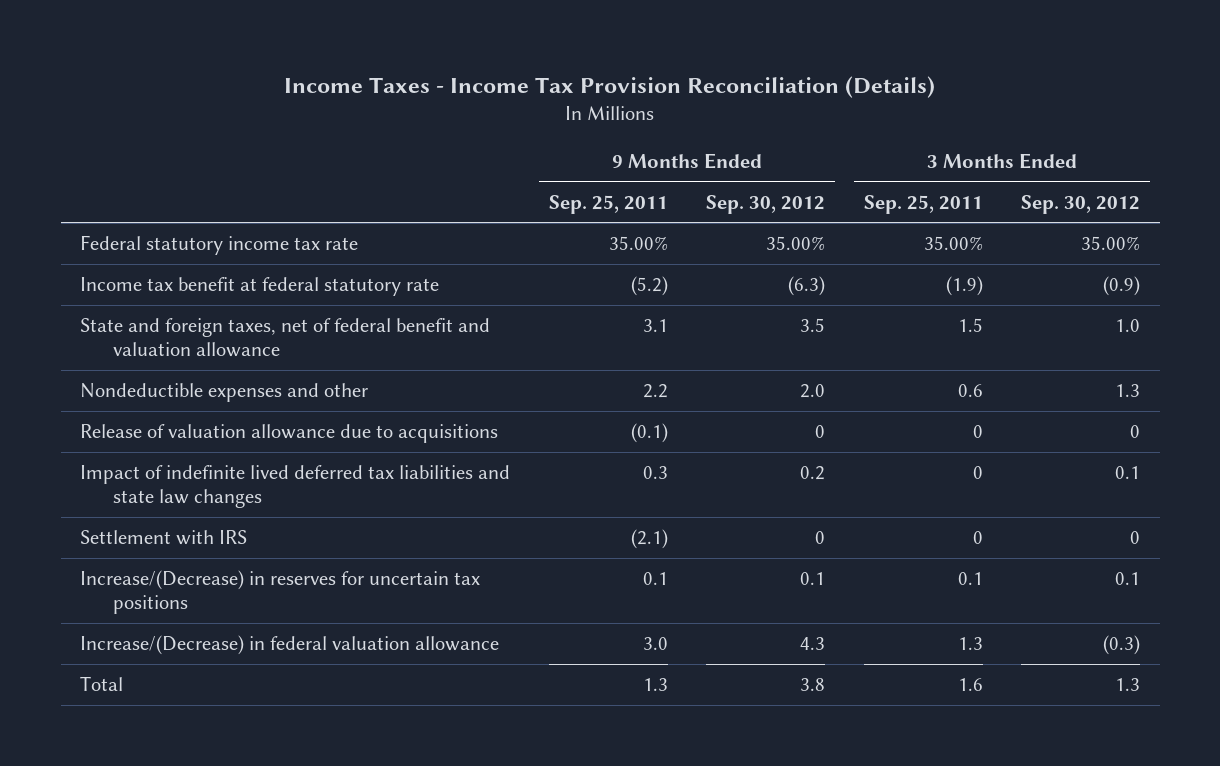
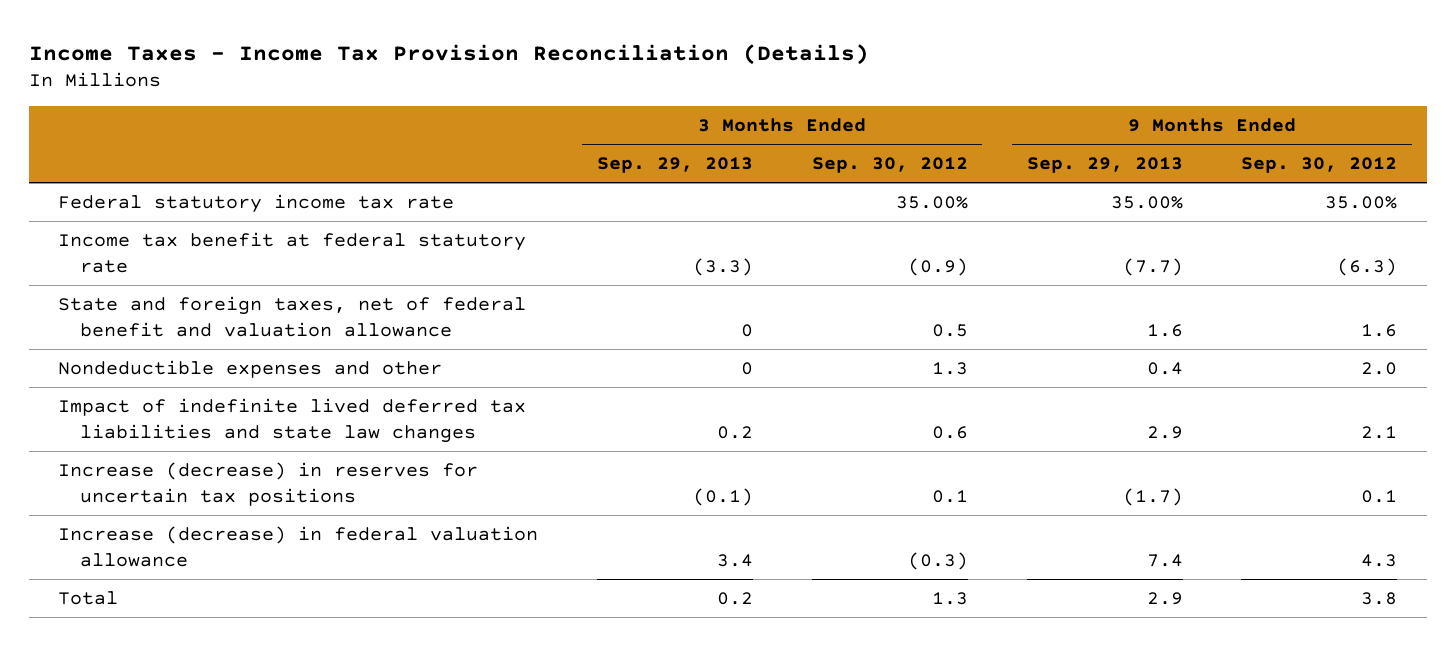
- | 9 Months Ended Sep. 25, 2011 | 9 Months Ended Sep. 30, 2012 | 3 Months Ended Sep. 25, 2011 | 3 Months Ended Sep. 30, 2012
+ | 3 Months Ended Sep. 29, 2013 | 3 Months Ended Sep. 30, 2012 | 9 Months Ended Sep. 29, 2013 | 9 Months Ended Sep. 30, 2012
- State and foreign taxes, net of federal benefit and valuation allowance | 3.1 | 3.5 | 1.5 | 1.0
+ State and foreign taxes, net of federal benefit and valuation allowance | 0 | 0.5 | 1.6 | 1.6
- Release of valuation allowance due to acquisitions | (0.1) | 0 | 0 | 0
- Impact of indefinite lived deferred tax liabilities and state law changes | 0.3 | 0.2 | 0 | 0.1
- Settlement with IRS | (2.1) | 0 | 0 | 0
- Increase/(Decrease) in reserves for uncertain tax positions | 0.1 | 0.1 | 0.1 | 0.1
- Increase/(Decrease) in federal valuation allowance | 3.0 | 4.3 | 1.3 | (0.3)
+ Impact of indefinite lived deferred tax liabilities and state law changes | 0.2 | 0.6 | 2.9 | 2.1
+ Increase (decrease) in reserves for uncertain tax positions | (0.1) | 0.1 | (1.7) | 0.1
+ Increase (decrease) in federal valuation allowance | 3.4 | (0.3) | 7.4 | 4.3

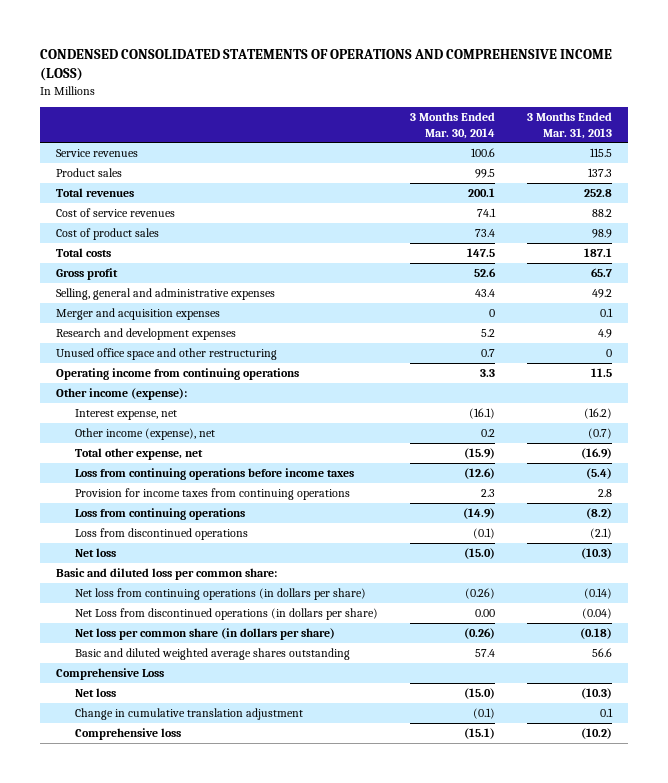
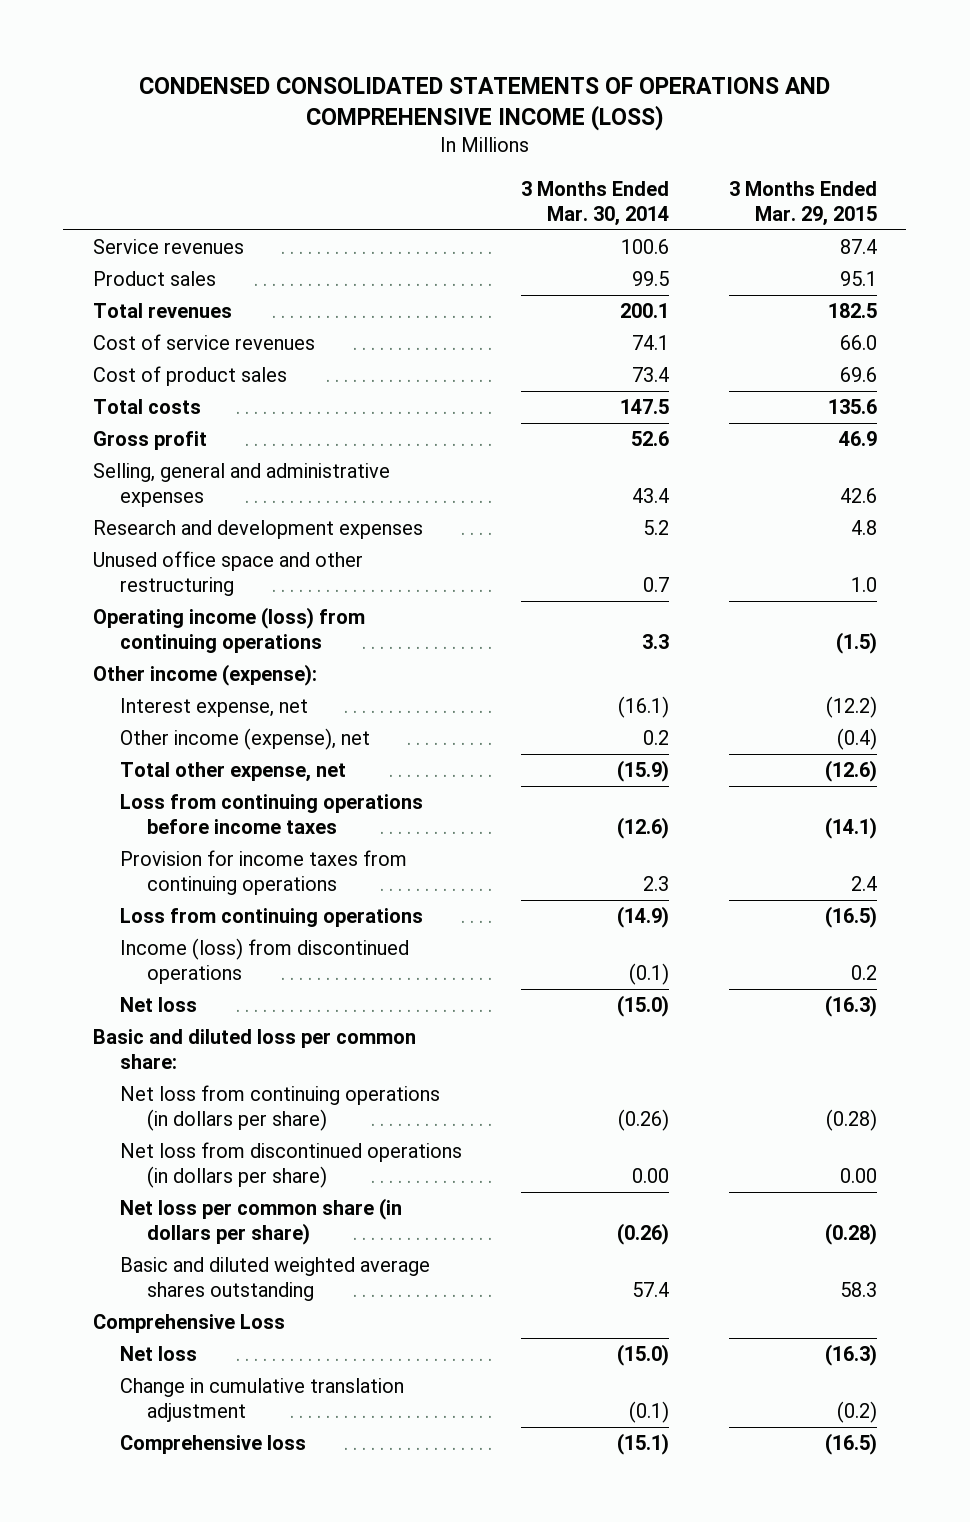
- | 3 Months Ended Mar. 30, 2014 | 3 Months Ended Mar. 31, 2013
+ | 3 Months Ended Mar. 30, 2014 | 3 Months Ended Mar. 29, 2015
- Merger and acquisition expenses | 0 | 0.1
- Operating income from continuing operations | 3.3 | 11.5
+ Operating income (loss) from continuing operations | 3.3 | (1.5)
- Loss from discontinued operations | (0.1) | (2.1)
+ Income (loss) from discontinued operations | (0.1) | 0.2
- Net Loss from discontinued operations (in dollars per share) | 0.00 | (0.04)
+ Net loss from discontinued operations (in dollars per share) | 0.00 | 0.00

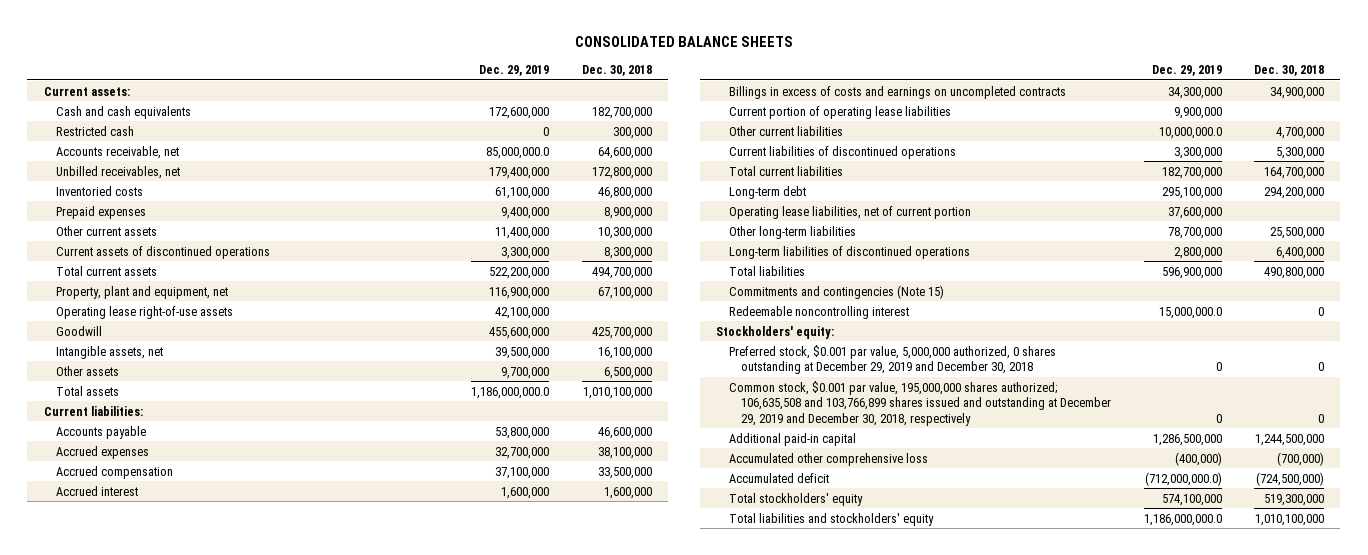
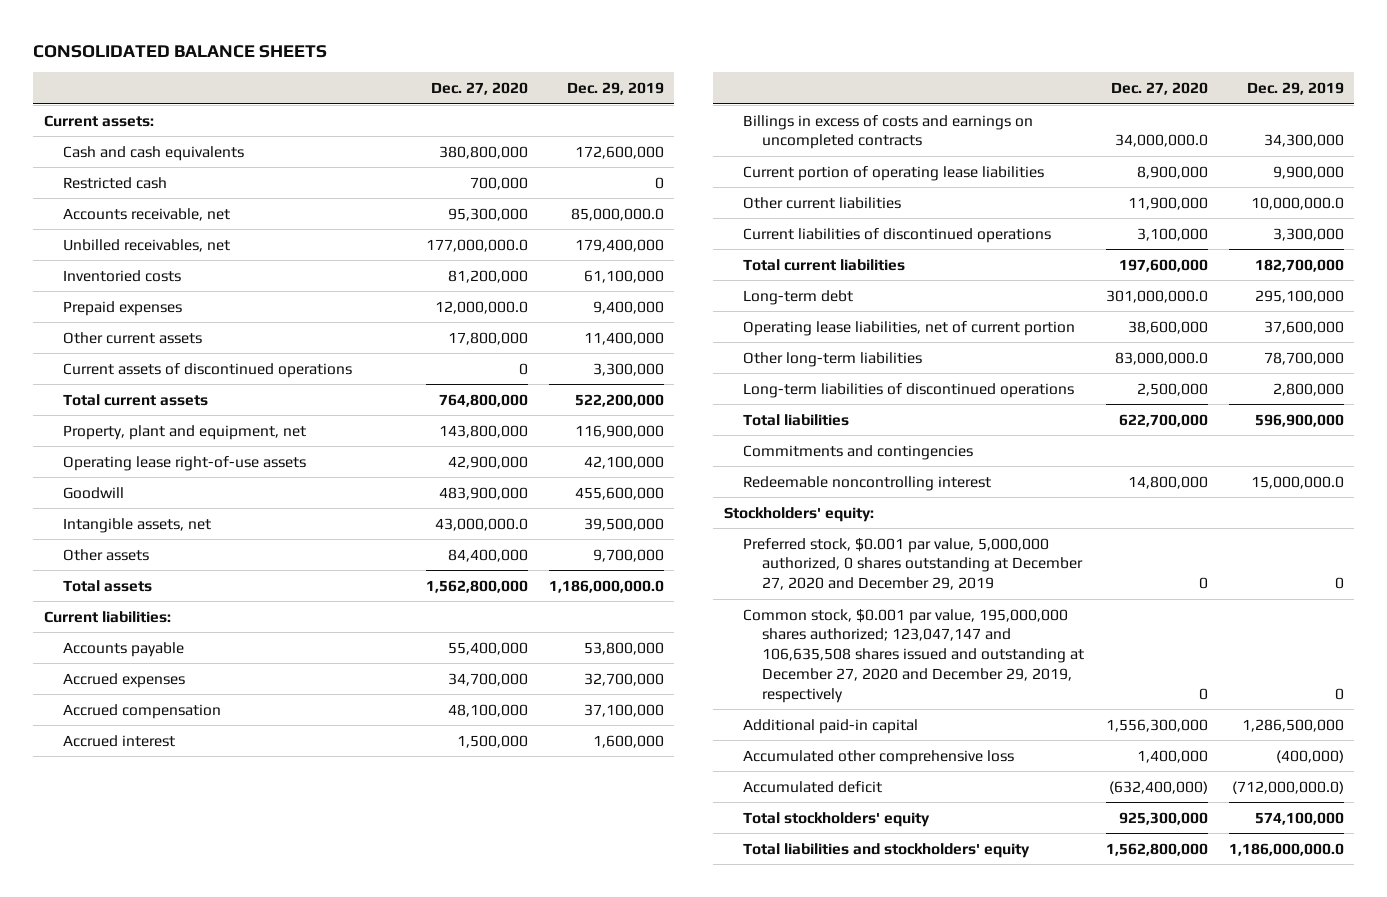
- | Dec. 29, 2019 | Dec. 30, 2018
+ | Dec. 27, 2020 | Dec. 29, 2019
- Commitments and contingencies (Note 15)
+ Commitments and contingencies
- Preferred stock, $0.001 par value, 5,000,000 authorized, 0 shares outstanding at December 29, 2019 and December 30, 2018 | 0 | 0
- Common stock, $0.001 par value, 195,000,000 shares authorized; 106,635,508 and 103,766,899 shares issued and outstanding at December 29, 2019 and December 30, 2018, respectively | 0 | 0
+ Preferred stock, $0.001 par value, 5,000,000 authorized, 0 shares outstanding at December 27, 2020 and December 29, 2019 | 0 | 0
+ Common stock, $0.001 par value, 195,000,000 shares authorized; 123,047,147 and 106,635,508 shares issued and outstanding at December 27, 2020 and December 29, 2019, respectively | 0 | 0

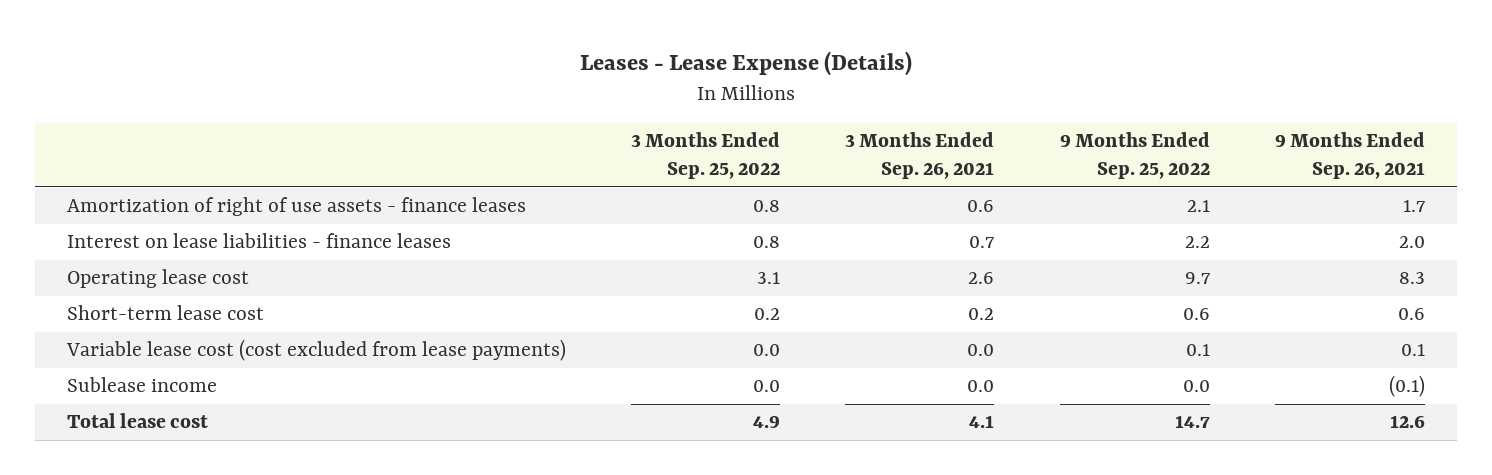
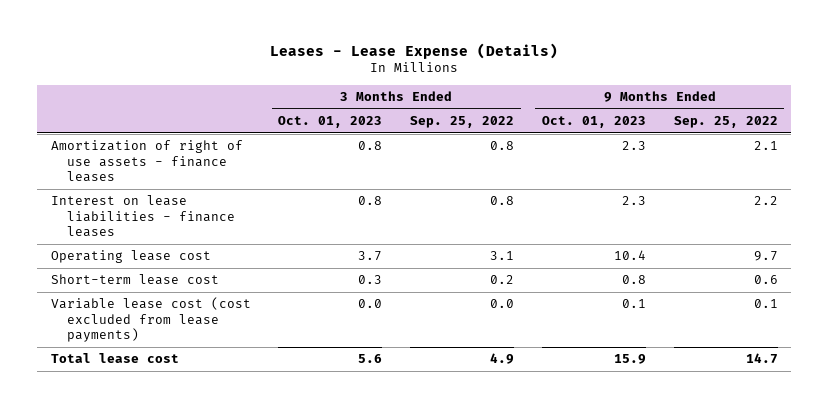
- | 3 Months Ended Sep. 25, 2022 | 3 Months Ended Sep. 26, 2021 | 9 Months Ended Sep. 25, 2022 | 9 Months Ended Sep. 26, 2021
+ | 3 Months Ended Oct. 01, 2023 | 3 Months Ended Sep. 25, 2022 | 9 Months Ended Oct. 01, 2023 | 9 Months Ended Sep. 25, 2022
- Sublease income | 0.0 | 0.0 | 0.0 | (0.1)

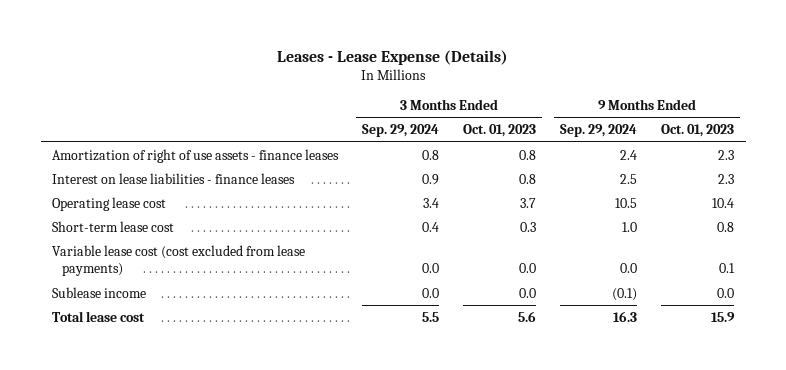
- | 3 Months Ended Oct. 01, 2023 | 3 Months Ended Sep. 25, 2022 | 9 Months Ended Oct. 01, 2023 | 9 Months Ended Sep. 25, 2022
+ | 3 Months Ended Sep. 29, 2024 | 3 Months Ended Oct. 01, 2023 | 9 Months Ended Sep. 29, 2024 | 9 Months Ended Oct. 01, 2023
+ Sublease income | 0.0 | 0.0 | (0.1) | 0.0

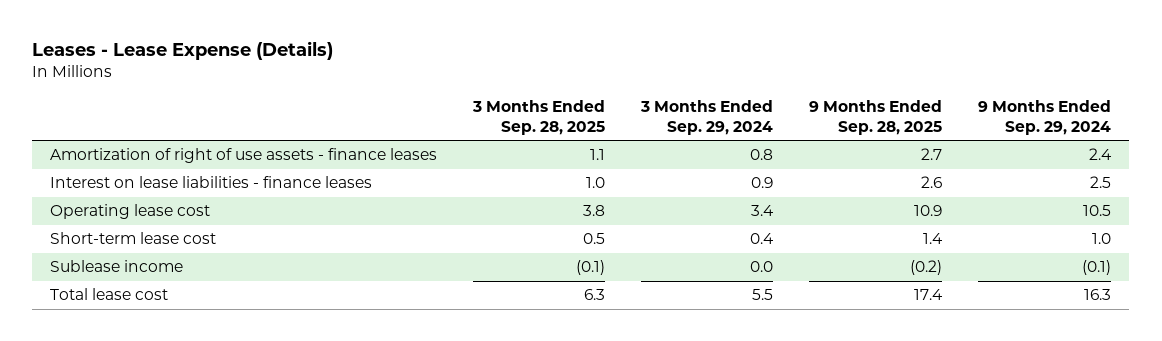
- | 3 Months Ended Sep. 29, 2024 | 3 Months Ended Oct. 01, 2023 | 9 Months Ended Sep. 29, 2024 | 9 Months Ended Oct. 01, 2023
+ | 3 Months Ended Sep. 28, 2025 | 3 Months Ended Sep. 29, 2024 | 9 Months Ended Sep. 28, 2025 | 9 Months Ended Sep. 29, 2024
- Variable lease cost (cost excluded from lease payments) | 0.0 | 0.0 | 0.0 | 0.1

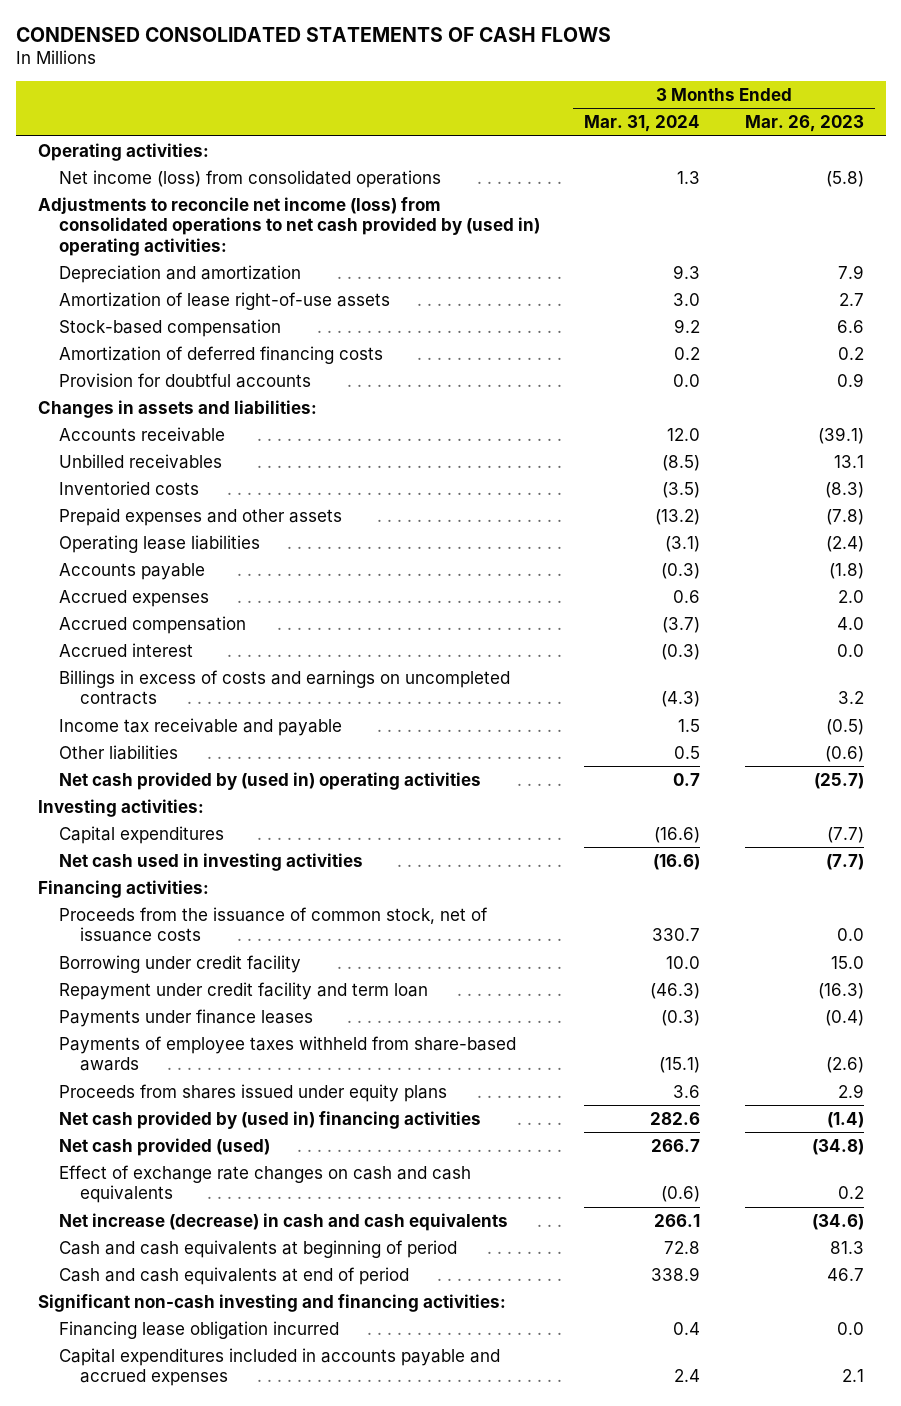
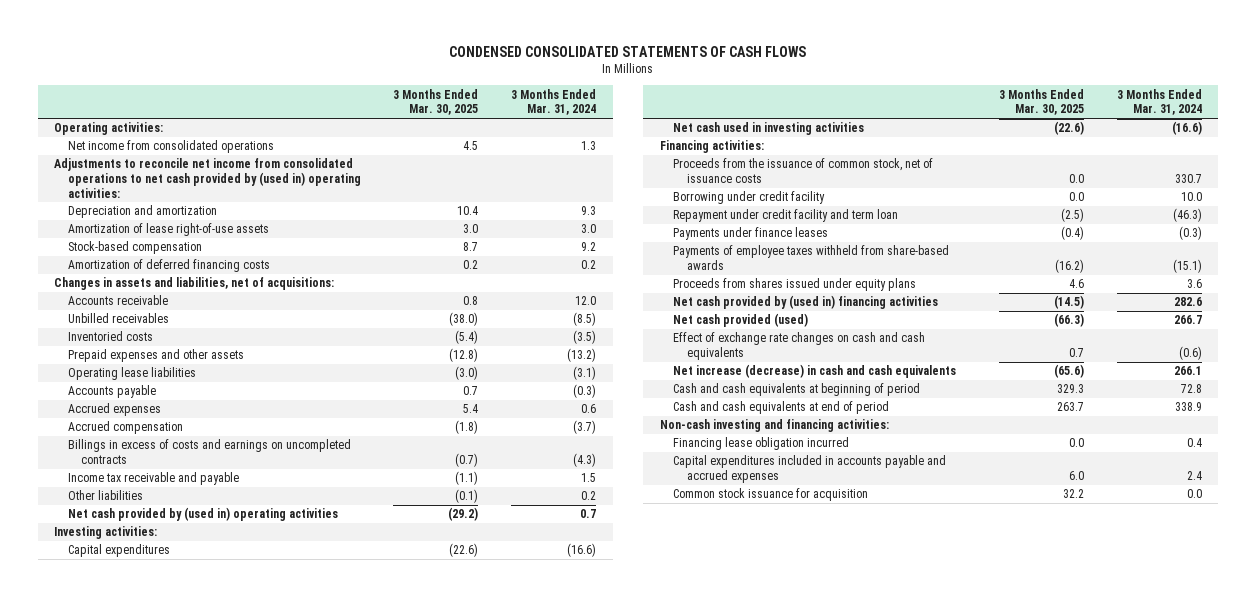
- | 3 Months Ended Mar. 31, 2024 | 3 Months Ended Mar. 26, 2023
+ | 3 Months Ended Mar. 30, 2025 | 3 Months Ended Mar. 31, 2024
- Net income (loss) from consolidated operations | 1.3 | (5.8)
- Adjustments to reconcile net income (loss) from consolidated operations to net cash provided by (used in) operating activities:
+ Net income from consolidated operations | 4.5 | 1.3
+ Adjustments to reconcile net income from consolidated operations to net cash provided by (used in) operating activities:
- Provision for doubtful accounts | 0.0 | 0.9
- Changes in assets and liabilities:
+ Changes in assets and liabilities, net of acquisitions:
- Accrued interest | (0.3) | 0.0
- Other liabilities | 0.5 | (0.6)
+ Other liabilities | (0.1) | 0.2
- Significant non-cash investing and financing activities:
+ Non-cash investing and financing activities:
+ Common stock issuance for acquisition | 32.2 | 0.0

